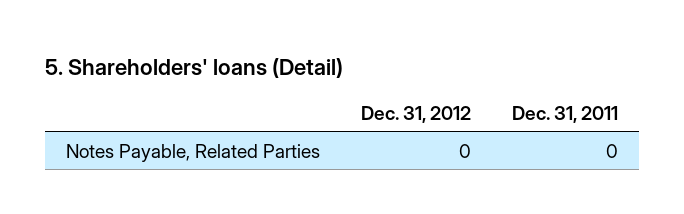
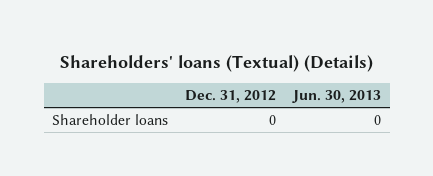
- 5. Shareholders' loans (Detail)
+ Shareholders' loans (Textual) (Details)
- | Dec. 31, 2012 | Dec. 31, 2011
+ | Dec. 31, 2012 | Jun. 30, 2013
- Notes Payable, Related Parties | 0 | 0
+ Shareholder loans | 0 | 0

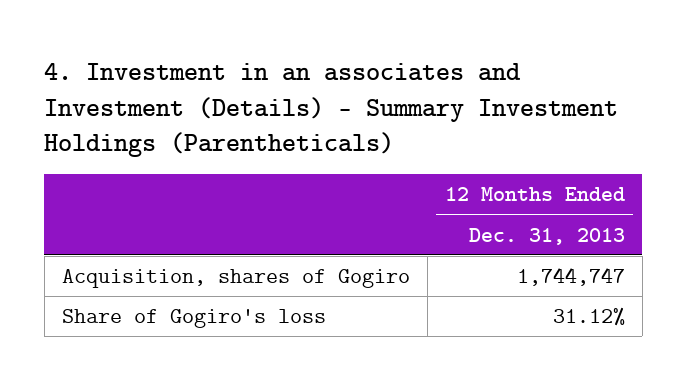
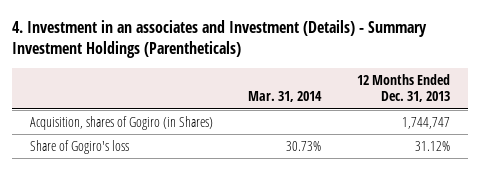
- | 12 Months Ended Dec. 31, 2013
+ | Mar. 31, 2014 | 12 Months Ended Dec. 31, 2013
- Acquisition, shares of Gogiro | 1,744,747
+ Acquisition, shares of Gogiro (in Shares) | | 1,744,747

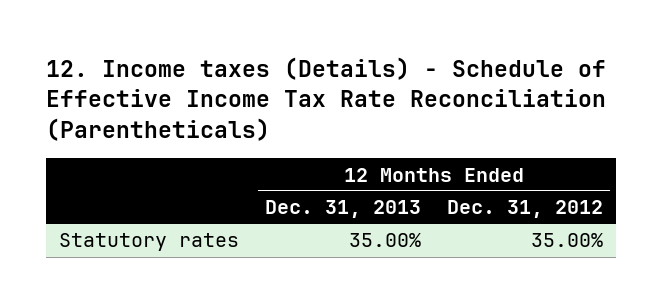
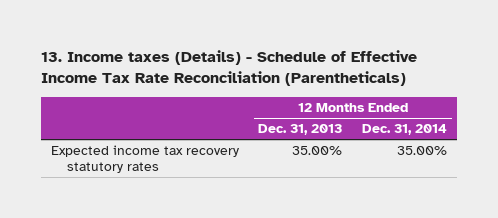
- 12. Income taxes (Details) - Schedule of Effective Income Tax Rate Reconciliation (Parentheticals)
+ 13. Income taxes (Details) - Schedule of Effective Income Tax Rate Reconciliation (Parentheticals)
- | 12 Months Ended Dec. 31, 2013 | 12 Months Ended Dec. 31, 2012
+ | 12 Months Ended Dec. 31, 2013 | 12 Months Ended Dec. 31, 2014
- Statutory rates | 35.00% | 35.00%
+ Expected income tax recovery statutory rates | 35.00% | 35.00%

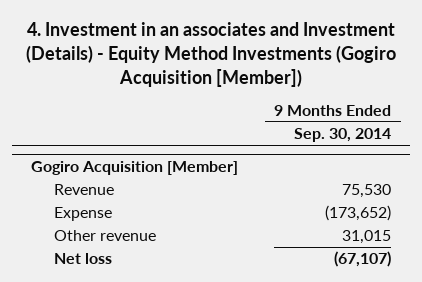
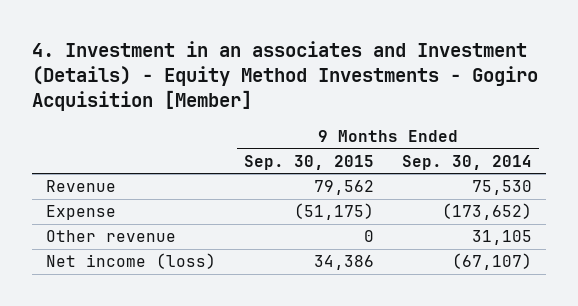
- 4. Investment in an associates and Investment (Details) - Equity Method Investments (Gogiro Acquisition [Member])
+ 4. Investment in an associates and Investment (Details) - Equity Method Investments - Gogiro Acquisition [Member]
- | 9 Months Ended Sep. 30, 2014
+ | 9 Months Ended Sep. 30, 2015 | 9 Months Ended Sep. 30, 2014
- Gogiro Acquisition [Member]
- Other revenue | 31,015
- Net loss | (67,107)
+ Other revenue | 0 | 31,105
+ Net income (loss) | 34,386 | (67,107)

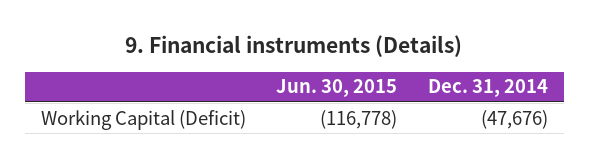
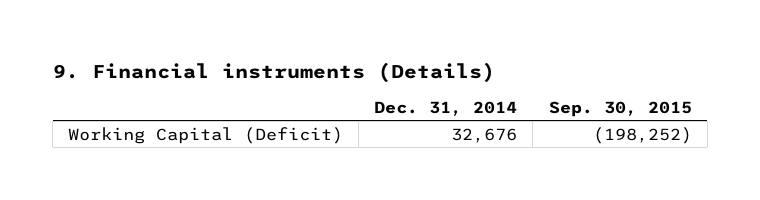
- | Jun. 30, 2015 | Dec. 31, 2014
+ | Dec. 31, 2014 | Sep. 30, 2015
- Working Capital (Deficit) | (116,778) | (47,676)
+ Working Capital (Deficit) | 32,676 | (198,252)

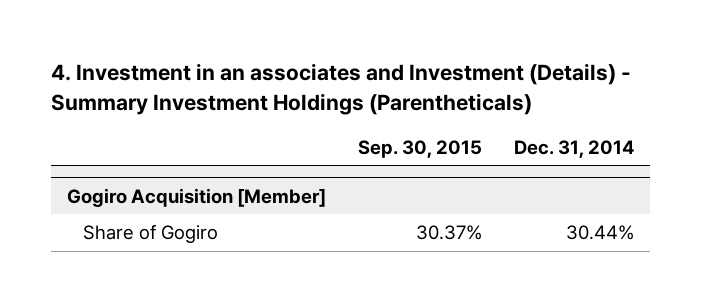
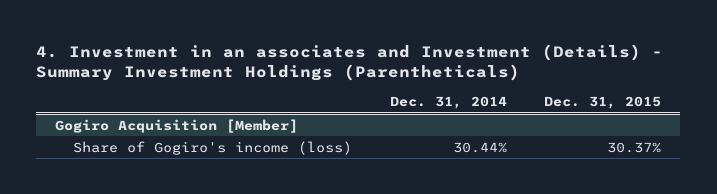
- | Sep. 30, 2015 | Dec. 31, 2014
+ | Dec. 31, 2014 | Dec. 31, 2015
@ Gogiro Acquisition [Member]
- Share of Gogiro | 30.37% | 30.44%
+ Share of Gogiro's income (loss) | 30.44% | 30.37%

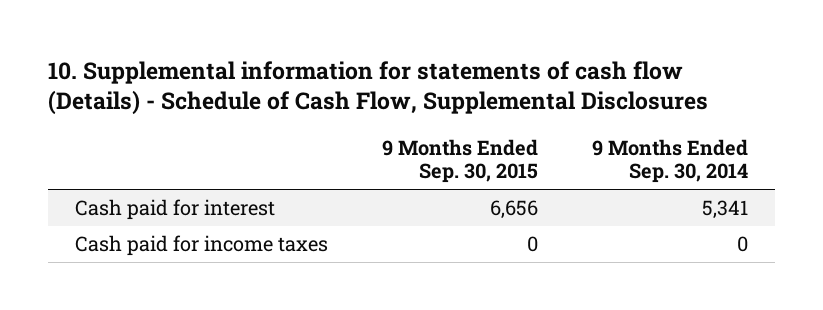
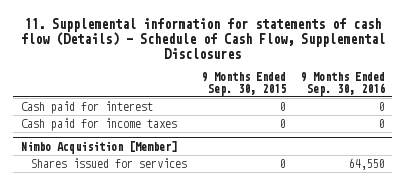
- 10. Supplemental information for statements of cash flow (Details) - Schedule of Cash Flow, Supplemental Disclosures
+ 11. Supplemental information for statements of cash flow (Details) - Schedule of Cash Flow, Supplemental Disclosures
- | 9 Months Ended Sep. 30, 2015 | 9 Months Ended Sep. 30, 2014
+ | 9 Months Ended Sep. 30, 2015 | 9 Months Ended Sep. 30, 2016
- Cash paid for interest | 6,656 | 5,341
+ Cash paid for interest | 0 | 0
+ Nimbo Acquisition [Member]
+ Shares issued for services | 0 | 64,550

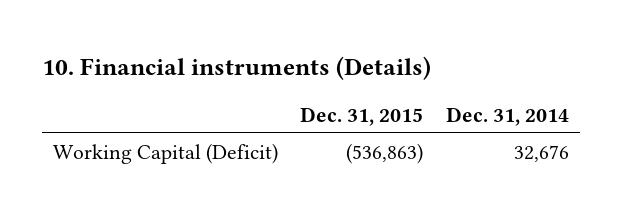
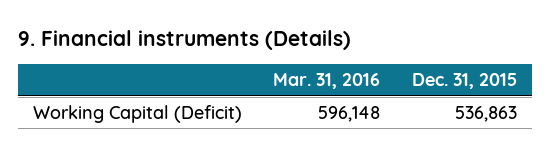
- 10. Financial instruments (Details)
+ 9. Financial instruments (Details)
- | Dec. 31, 2015 | Dec. 31, 2014
+ | Mar. 31, 2016 | Dec. 31, 2015
- Working Capital (Deficit) | (536,863) | 32,676
+ Working Capital (Deficit) | 596,148 | 536,863

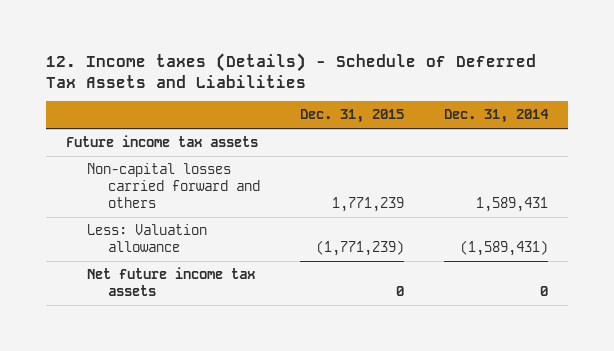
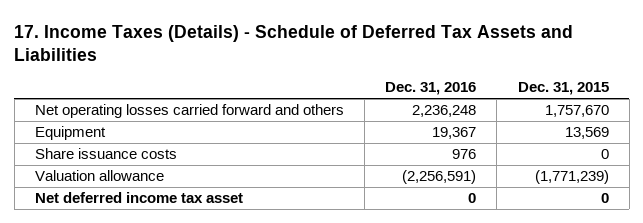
- 12. Income taxes (Details) - Schedule of Deferred Tax Assets and Liabilities
+ 17. Income Taxes (Details) - Schedule of Deferred Tax Assets and Liabilities
- | Dec. 31, 2015 | Dec. 31, 2014
+ | Dec. 31, 2016 | Dec. 31, 2015
- Future income tax assets
- Non-capital losses carried forward and others | 1,771,239 | 1,589,431
- Less: Valuation allowance | (1,771,239) | (1,589,431)
- Net future income tax assets | 0 | 0
+ Net operating losses carried forward and others | 2,236,248 | 1,757,670
+ Equipment | 19,367 | 13,569
+ Share issuance costs | 976 | 0
+ Valuation allowance | (2,256,591) | (1,771,239)
+ Net deferred income tax asset | 0 | 0

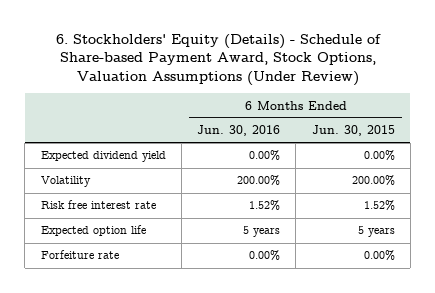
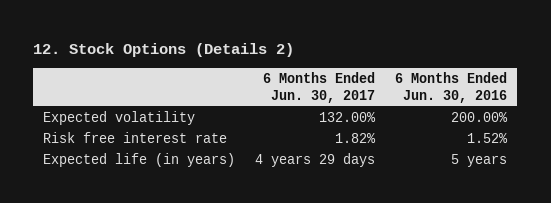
- 6. Stockholders' Equity (Details) - Schedule of Share-based Payment Award, Stock Options, Valuation Assumptions (Under Review)
+ 12. Stock Options (Details 2)
- | 6 Months Ended Jun. 30, 2016 | 6 Months Ended Jun. 30, 2015
+ | 6 Months Ended Jun. 30, 2017 | 6 Months Ended Jun. 30, 2016
- Expected dividend yield | 0.00% | 0.00%
- Volatility | 200.00% | 200.00%
+ Expected volatility | 132.00% | 200.00%
- Expected option life | 5 years | 5 years
- Forfeiture rate | 0.00% | 0.00%
+ Expected life (in years) | 4 years 29 days | 5 years

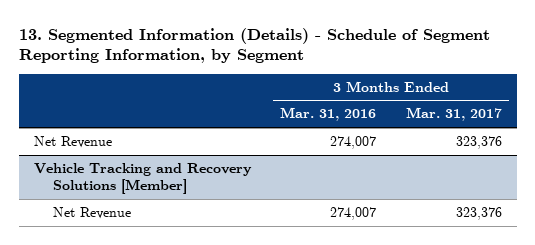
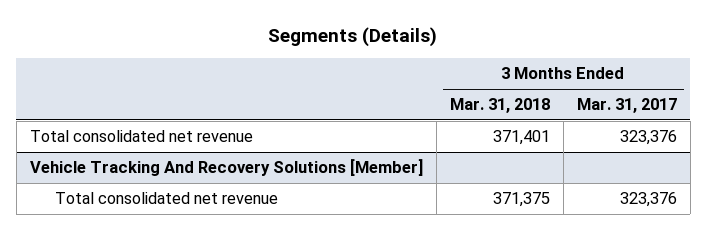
- 13. Segmented Information (Details) - Schedule of Segment Reporting Information, by Segment
+ Segments (Details)
- | 3 Months Ended Mar. 31, 2016 | 3 Months Ended Mar. 31, 2017
+ | 3 Months Ended Mar. 31, 2018 | 3 Months Ended Mar. 31, 2017
- Net Revenue | 274,007 | 323,376
- Vehicle Tracking and Recovery Solutions [Member]
- Net Revenue | 274,007 | 323,376
+ Total consolidated net revenue | 371,401 | 323,376
+ Vehicle Tracking And Recovery Solutions [Member]
+ Total consolidated net revenue | 371,375 | 323,376

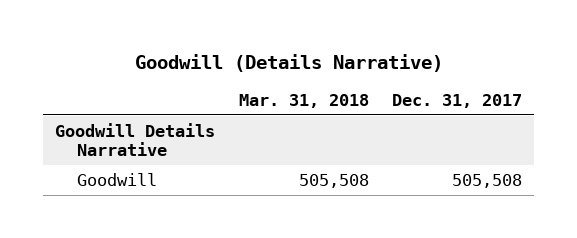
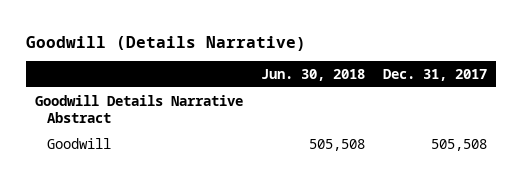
- | Mar. 31, 2018 | Dec. 31, 2017
+ | Jun. 30, 2018 | Dec. 31, 2017
- Goodwill Details Narrative
+ Goodwill Details Narrative Abstract

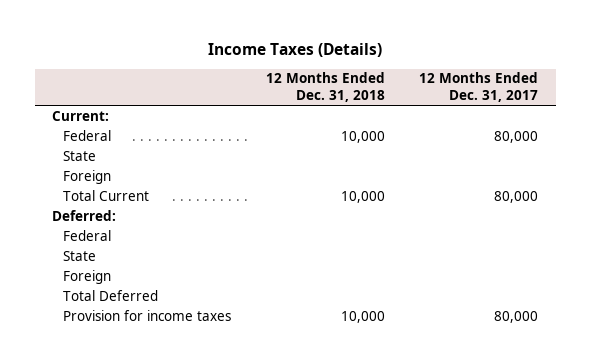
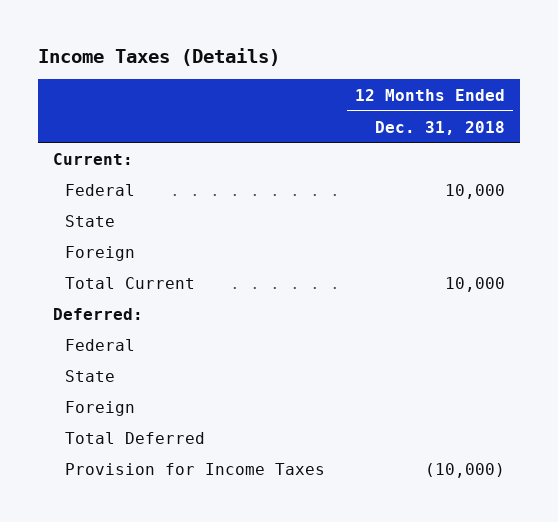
- | 12 Months Ended Dec. 31, 2018 | 12 Months Ended Dec. 31, 2017
+ | 12 Months Ended Dec. 31, 2018
- Provision for income taxes | 10,000 | 80,000
+ Provision for Income Taxes | (10,000)

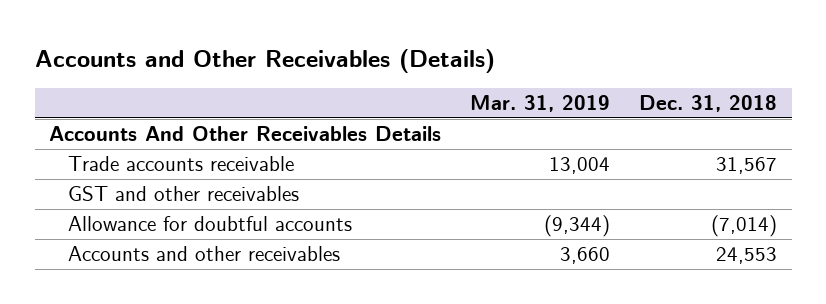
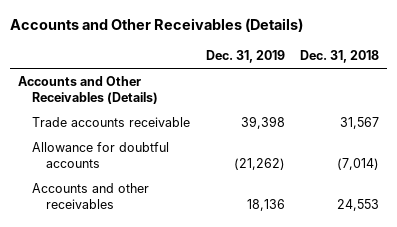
- | Mar. 31, 2019 | Dec. 31, 2018
+ | Dec. 31, 2019 | Dec. 31, 2018
- Accounts And Other Receivables Details
+ Accounts and Other Receivables (Details)
- GST and other receivables

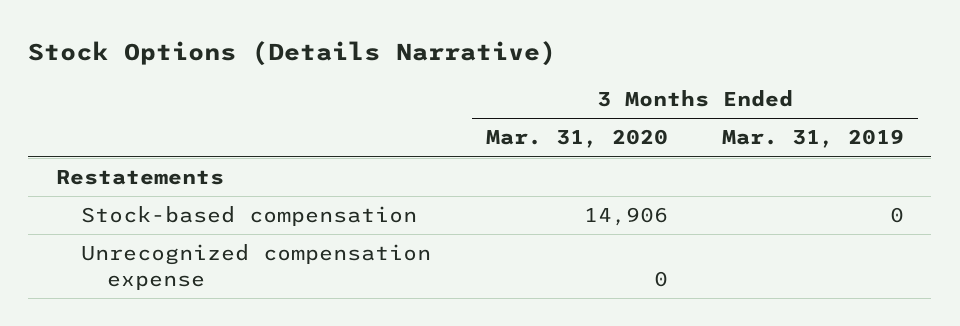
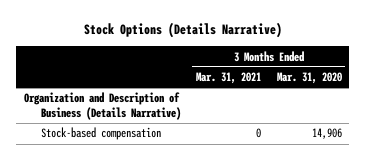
- | 3 Months Ended Mar. 31, 2020 | 3 Months Ended Mar. 31, 2019
+ | 3 Months Ended Mar. 31, 2021 | 3 Months Ended Mar. 31, 2020
- Restatements
+ Organization and Description of Business (Details Narrative)
- Unrecognized compensation expense | 0 |

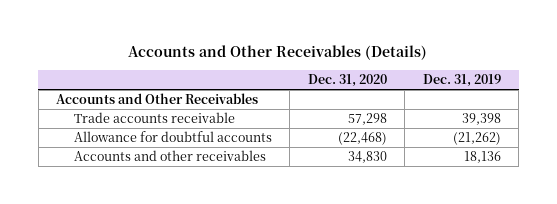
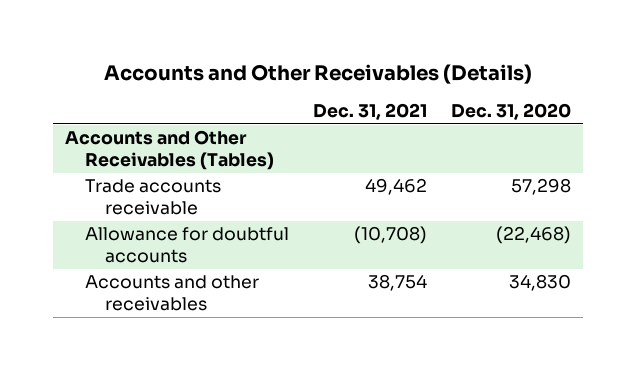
- | Dec. 31, 2020 | Dec. 31, 2019
+ | Dec. 31, 2021 | Dec. 31, 2020
- Accounts and Other Receivables
+ Accounts and Other Receivables (Tables)

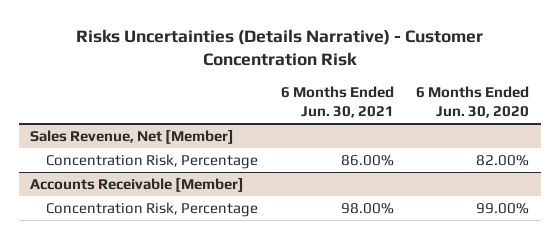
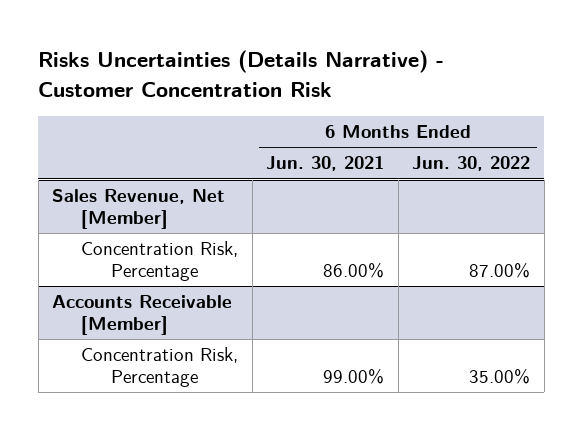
- | 6 Months Ended Jun. 30, 2021 | 6 Months Ended Jun. 30, 2020
+ | 6 Months Ended Jun. 30, 2021 | 6 Months Ended Jun. 30, 2022
@ Accounts Receivable [Member]
- Concentration Risk, Percentage | 98.00% | 99.00%
+ Concentration Risk, Percentage | 99.00% | 35.00%

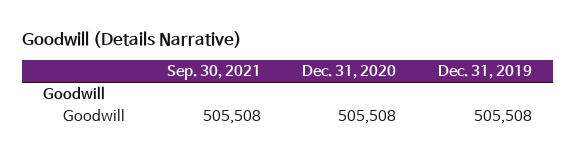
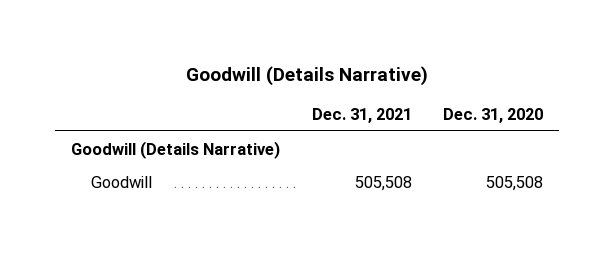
- | Sep. 30, 2021 | Dec. 31, 2020 | Dec. 31, 2019
+ | Dec. 31, 2021 | Dec. 31, 2020
- Goodwill
+ Goodwill (Details Narrative)

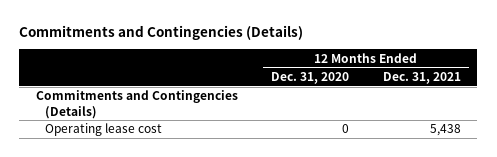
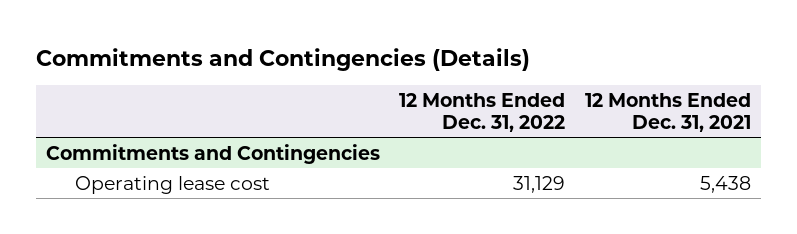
- | 12 Months Ended Dec. 31, 2020 | 12 Months Ended Dec. 31, 2021
+ | 12 Months Ended Dec. 31, 2022 | 12 Months Ended Dec. 31, 2021
- Commitments and Contingencies (Details)
+ Commitments and Contingencies

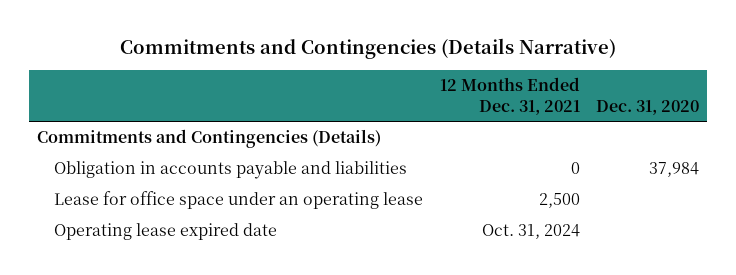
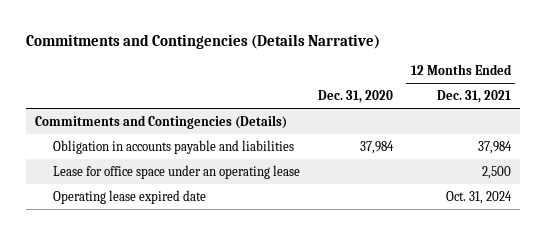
- | 12 Months Ended Dec. 31, 2021 | Dec. 31, 2020
+ | Dec. 31, 2020 | 12 Months Ended Dec. 31, 2021
- Obligation in accounts payable and liabilities | 0 | 37,984
+ Obligation in accounts payable and liabilities | 37,984 | 37,984

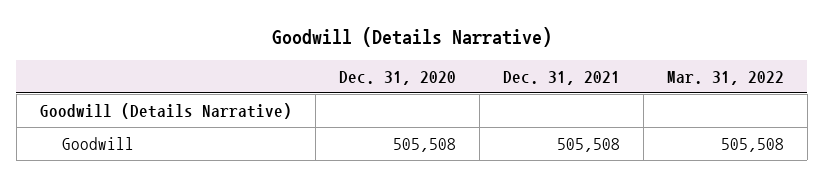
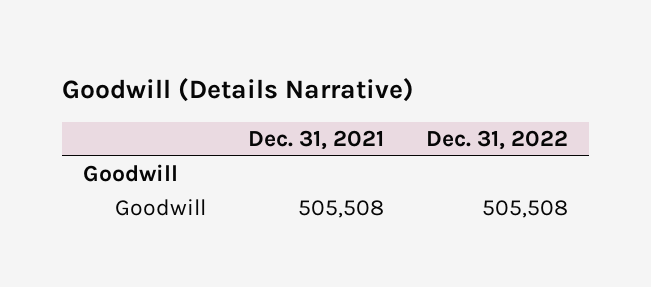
- | Dec. 31, 2020 | Dec. 31, 2021 | Mar. 31, 2022
+ | Dec. 31, 2021 | Dec. 31, 2022
- Goodwill (Details Narrative)
+ Goodwill

